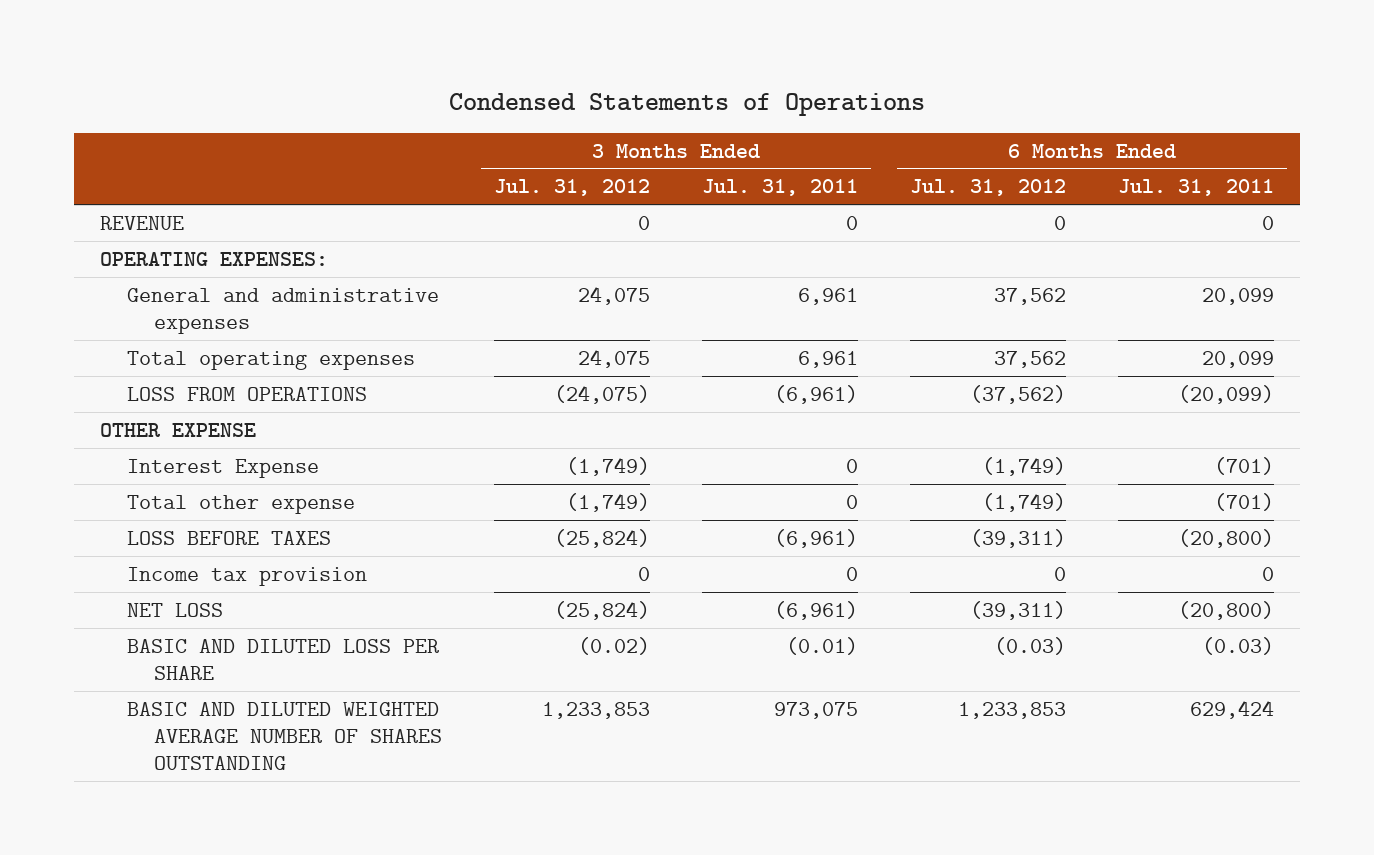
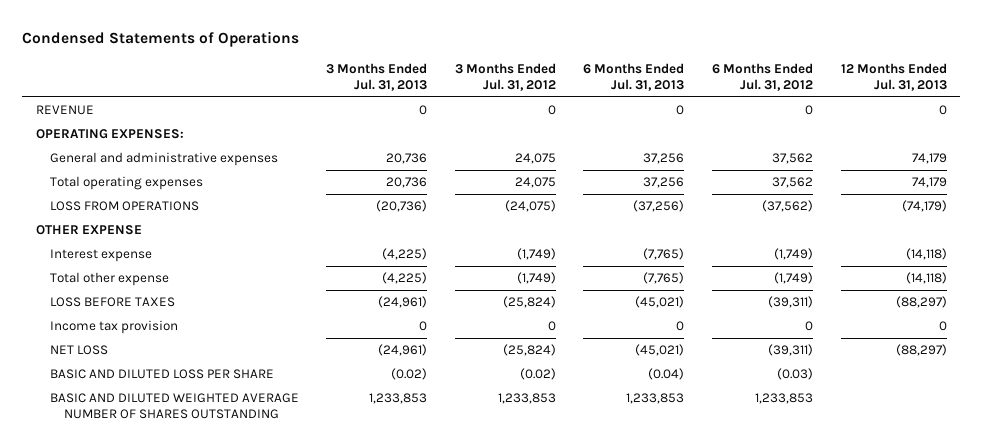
- | 3 Months Ended Jul. 31, 2012 | 3 Months Ended Jul. 31, 2011 | 6 Months Ended Jul. 31, 2012 | 6 Months Ended Jul. 31, 2011
+ | 3 Months Ended Jul. 31, 2013 | 3 Months Ended Jul. 31, 2012 | 6 Months Ended Jul. 31, 2013 | 6 Months Ended Jul. 31, 2012 | 12 Months Ended Jul. 31, 2013
- Interest Expense | (1,749) | 0 | (1,749) | (701)
+ Interest expense | (4,225) | (1,749) | (7,765) | (1,749) | (14,118)

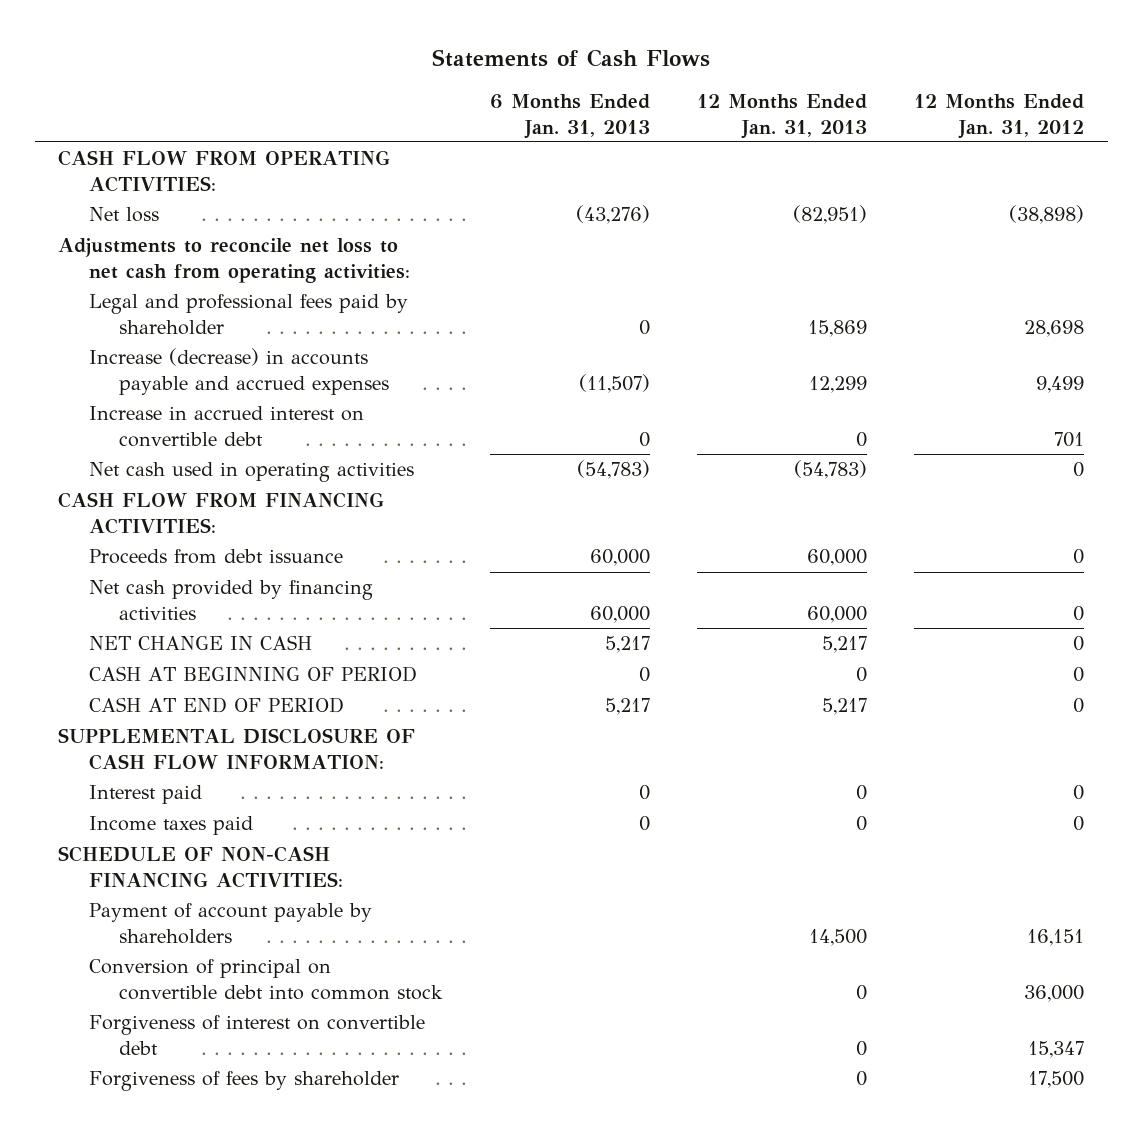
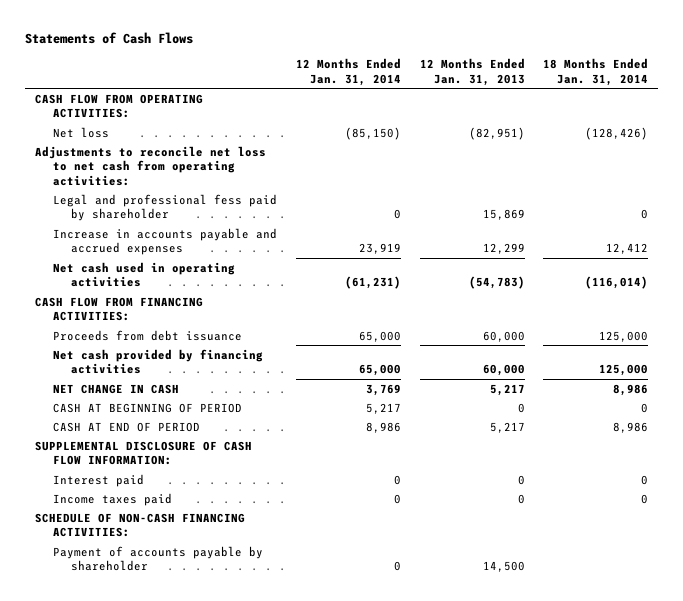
- | 6 Months Ended Jan. 31, 2013 | 12 Months Ended Jan. 31, 2013 | 12 Months Ended Jan. 31, 2012
+ | 12 Months Ended Jan. 31, 2014 | 12 Months Ended Jan. 31, 2013 | 18 Months Ended Jan. 31, 2014
- Legal and professional fees paid by shareholder | 0 | 15,869 | 28,698
- Increase (decrease) in accounts payable and accrued expenses | (11,507) | 12,299 | 9,499
- Increase in accrued interest on convertible debt | 0 | 0 | 701
+ Legal and professional fess paid by shareholder | 0 | 15,869 | 0
+ Increase in accounts payable and accrued expenses | 23,919 | 12,299 | 12,412
- Payment of account payable by shareholders | | 14,500 | 16,151
- Conversion of principal on convertible debt into common stock | | 0 | 36,000
- Forgiveness of interest on convertible debt | | 0 | 15,347
- Forgiveness of fees by shareholder | | 0 | 17,500
+ Payment of accounts payable by shareholder | 0 | 14,500 |

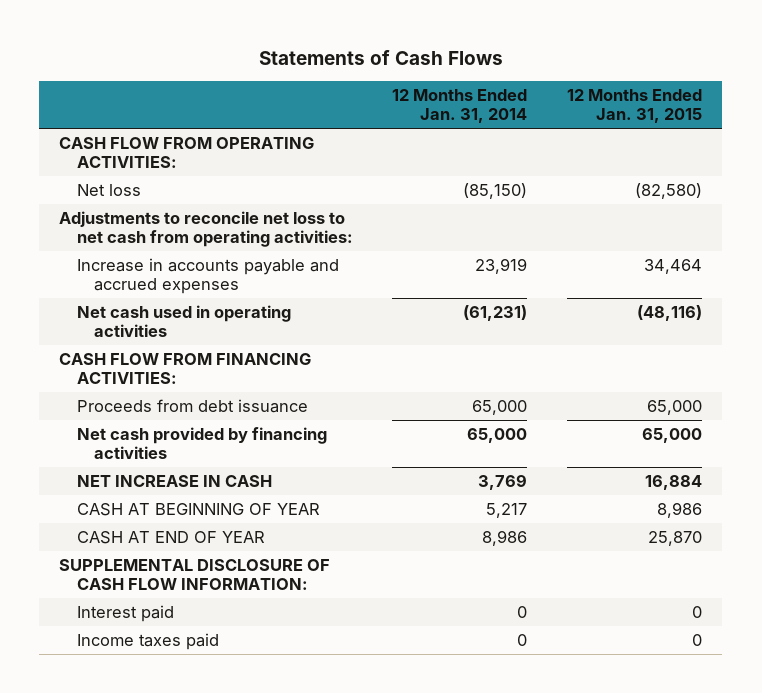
- | 12 Months Ended Jan. 31, 2014 | 12 Months Ended Jan. 31, 2013 | 18 Months Ended Jan. 31, 2014
+ | 12 Months Ended Jan. 31, 2014 | 12 Months Ended Jan. 31, 2015
- Legal and professional fess paid by shareholder | 0 | 15,869 | 0
- NET CHANGE IN CASH | 3,769 | 5,217 | 8,986
- CASH AT BEGINNING OF PERIOD | 5,217 | 0 | 0
- CASH AT END OF PERIOD | 8,986 | 5,217 | 8,986
+ NET INCREASE IN CASH | 3,769 | 16,884
+ CASH AT BEGINNING OF YEAR | 5,217 | 8,986
+ CASH AT END OF YEAR | 8,986 | 25,870
- SCHEDULE OF NON-CASH FINANCING ACTIVITIES:
- Payment of accounts payable by shareholder | 0 | 14,500 |

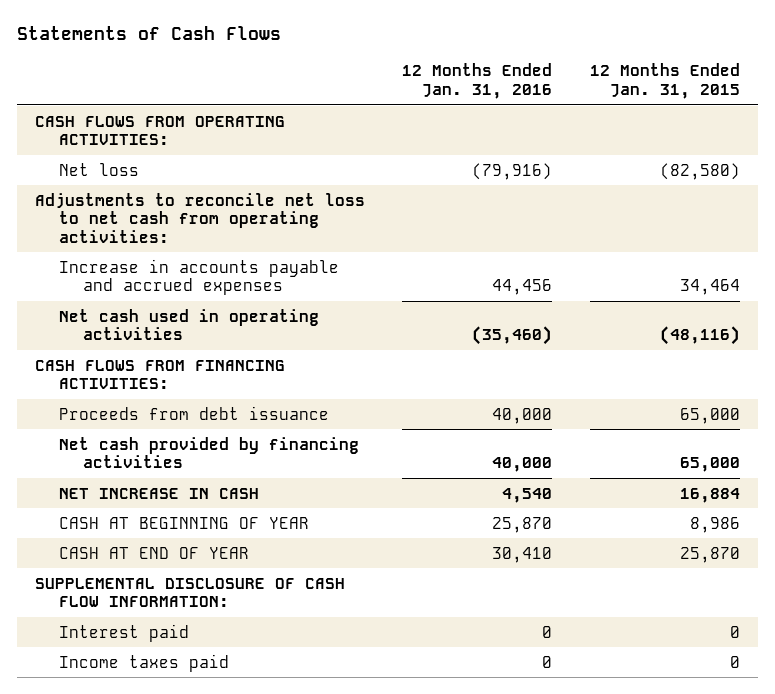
- | 12 Months Ended Jan. 31, 2014 | 12 Months Ended Jan. 31, 2015
+ | 12 Months Ended Jan. 31, 2016 | 12 Months Ended Jan. 31, 2015
- CASH FLOW FROM OPERATING ACTIVITIES:
+ CASH FLOWS FROM OPERATING ACTIVITIES:
- CASH FLOW FROM FINANCING ACTIVITIES:
+ CASH FLOWS FROM FINANCING ACTIVITIES:

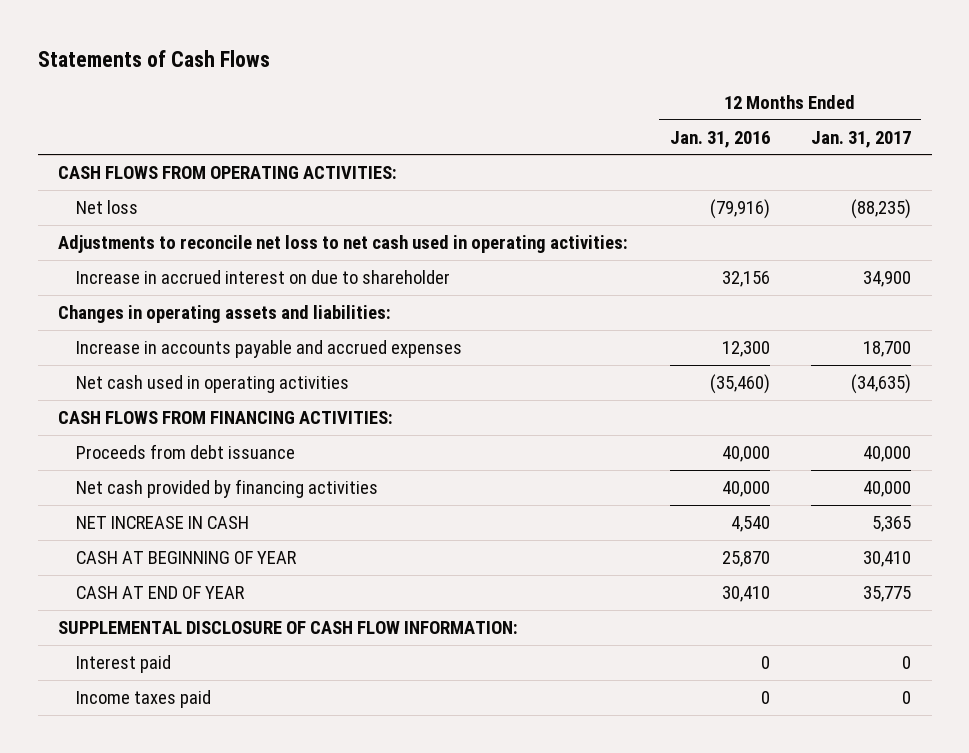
- | 12 Months Ended Jan. 31, 2016 | 12 Months Ended Jan. 31, 2015
+ | 12 Months Ended Jan. 31, 2016 | 12 Months Ended Jan. 31, 2017
- Adjustments to reconcile net loss to net cash from operating activities:
- Increase in accounts payable and accrued expenses | 44,456 | 34,464
+ Adjustments to reconcile net loss to net cash used in operating activities:
+ Increase in accrued interest on due to shareholder | 32,156 | 34,900
+ Changes in operating assets and liabilities:
+ Increase in accounts payable and accrued expenses | 12,300 | 18,700

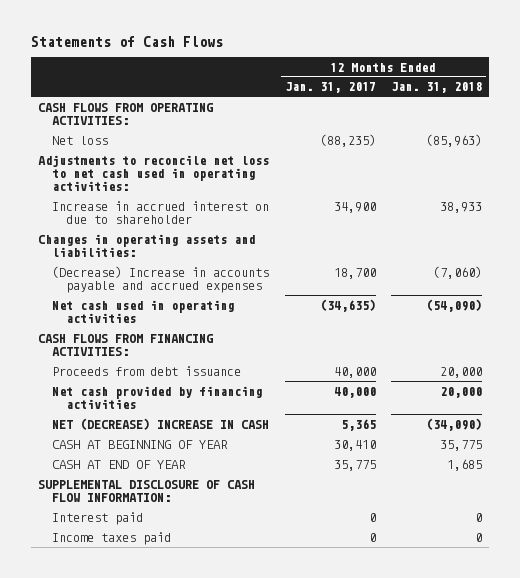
- | 12 Months Ended Jan. 31, 2016 | 12 Months Ended Jan. 31, 2017
+ | 12 Months Ended Jan. 31, 2017 | 12 Months Ended Jan. 31, 2018
- Increase in accounts payable and accrued expenses | 12,300 | 18,700
+ (Decrease) Increase in accounts payable and accrued expenses | 18,700 | (7,060)
- NET INCREASE IN CASH | 4,540 | 5,365
+ NET (DECREASE) INCREASE IN CASH | 5,365 | (34,090)

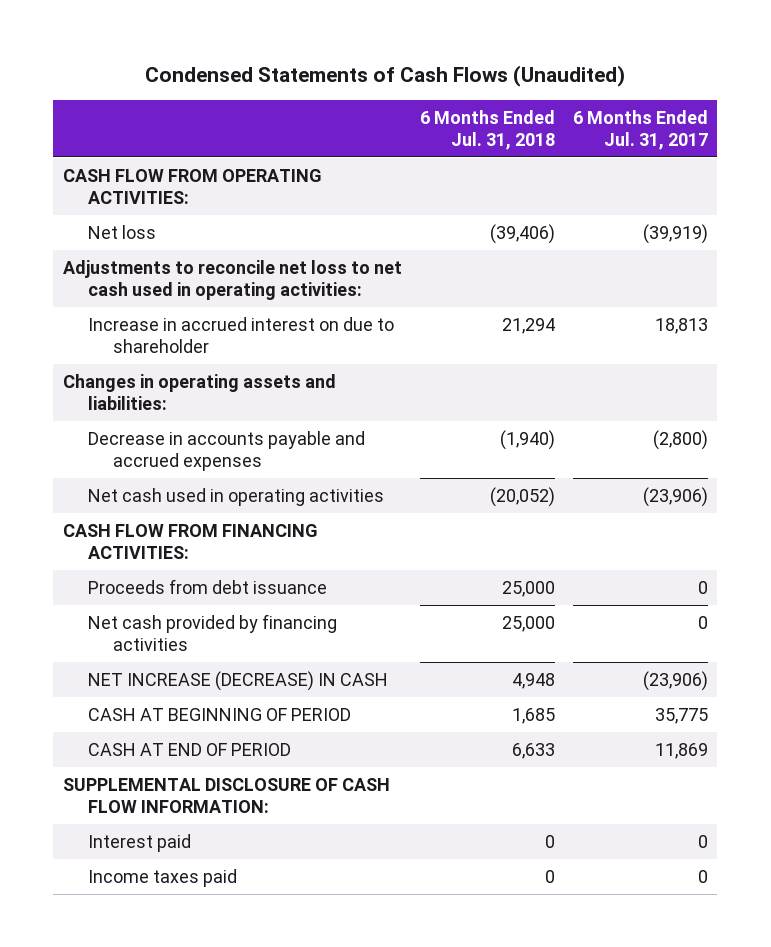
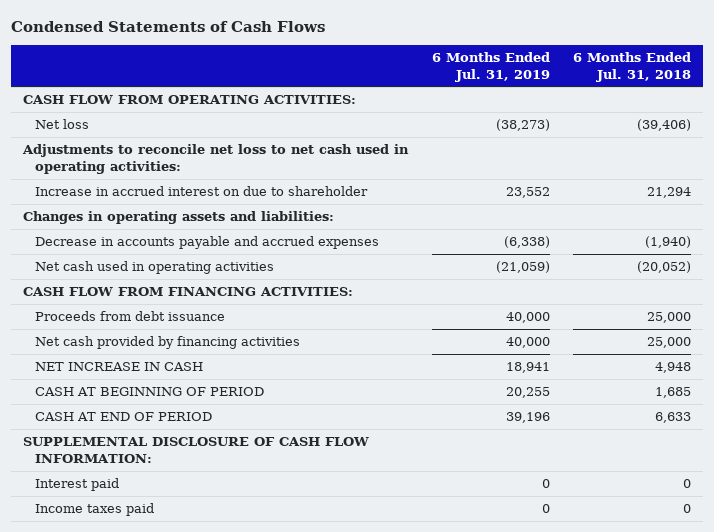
- Condensed Statements of Cash Flows (Unaudited)
+ Condensed Statements of Cash Flows
- | 6 Months Ended Jul. 31, 2018 | 6 Months Ended Jul. 31, 2017
+ | 6 Months Ended Jul. 31, 2019 | 6 Months Ended Jul. 31, 2018
- NET INCREASE (DECREASE) IN CASH | 4,948 | (23,906)
+ NET INCREASE IN CASH | 18,941 | 4,948

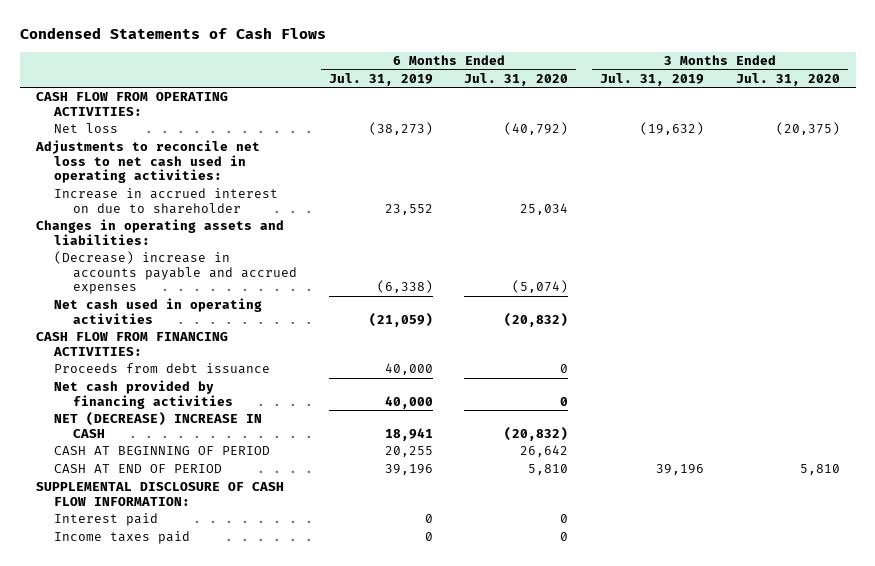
- | 6 Months Ended Jul. 31, 2019 | 6 Months Ended Jul. 31, 2018
+ | 6 Months Ended Jul. 31, 2019 | 6 Months Ended Jul. 31, 2020 | 3 Months Ended Jul. 31, 2019 | 3 Months Ended Jul. 31, 2020
- Decrease in accounts payable and accrued expenses | (6,338) | (1,940)
+ (Decrease) increase in accounts payable and accrued expenses | (6,338) | (5,074) | |
- NET INCREASE IN CASH | 18,941 | 4,948
+ NET (DECREASE) INCREASE IN CASH | 18,941 | (20,832) | |

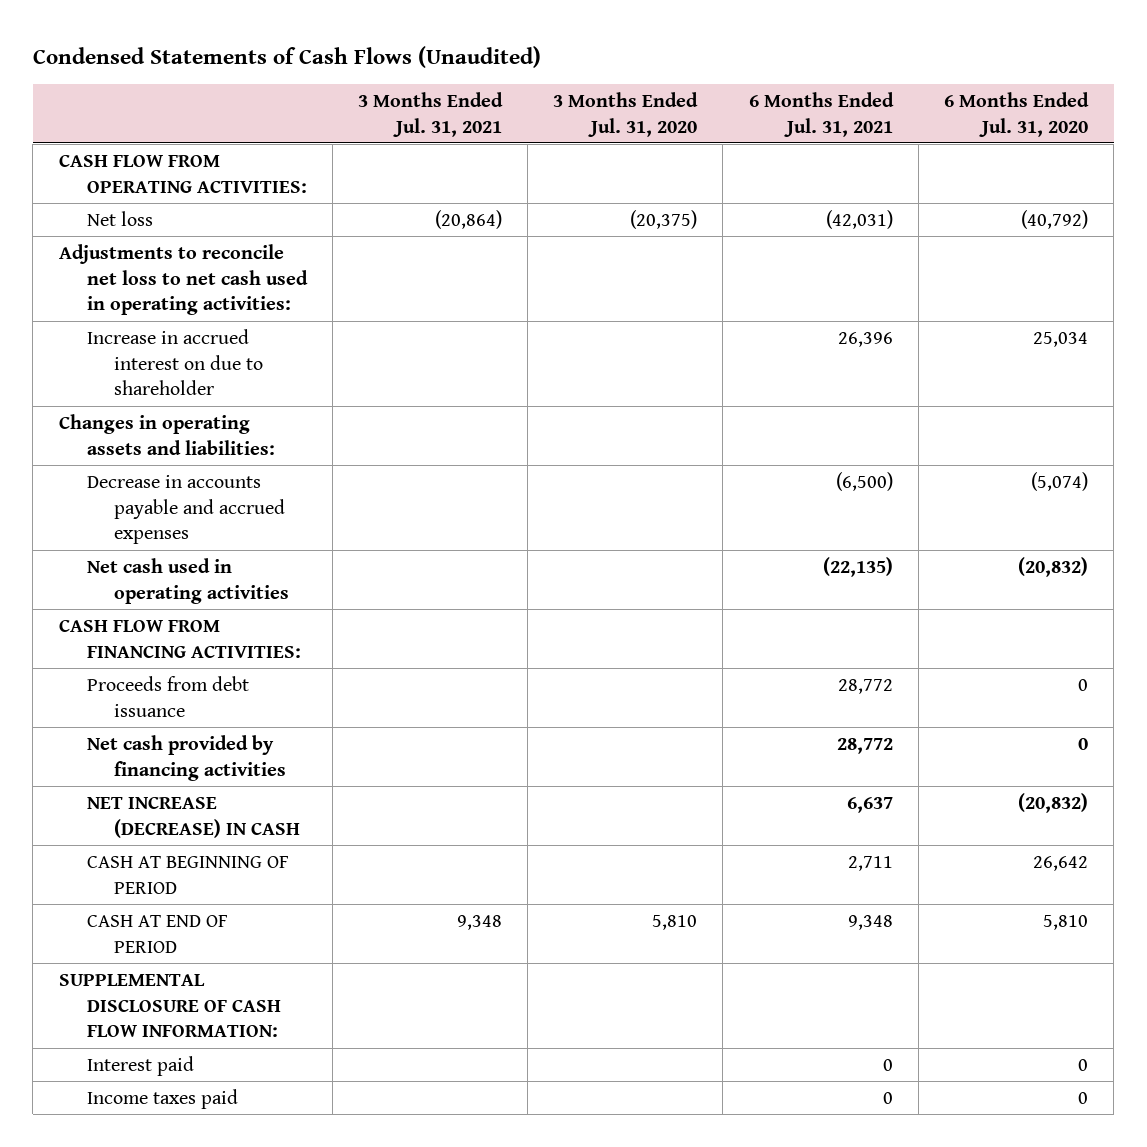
- Condensed Statements of Cash Flows
+ Condensed Statements of Cash Flows (Unaudited)
- | 6 Months Ended Jul. 31, 2019 | 6 Months Ended Jul. 31, 2020 | 3 Months Ended Jul. 31, 2019 | 3 Months Ended Jul. 31, 2020
+ | 3 Months Ended Jul. 31, 2021 | 3 Months Ended Jul. 31, 2020 | 6 Months Ended Jul. 31, 2021 | 6 Months Ended Jul. 31, 2020
- (Decrease) increase in accounts payable and accrued expenses | (6,338) | (5,074) | |
+ Decrease in accounts payable and accrued expenses | | | (6,500) | (5,074)
- NET (DECREASE) INCREASE IN CASH | 18,941 | (20,832) | |
+ NET INCREASE (DECREASE) IN CASH | | | 6,637 | (20,832)

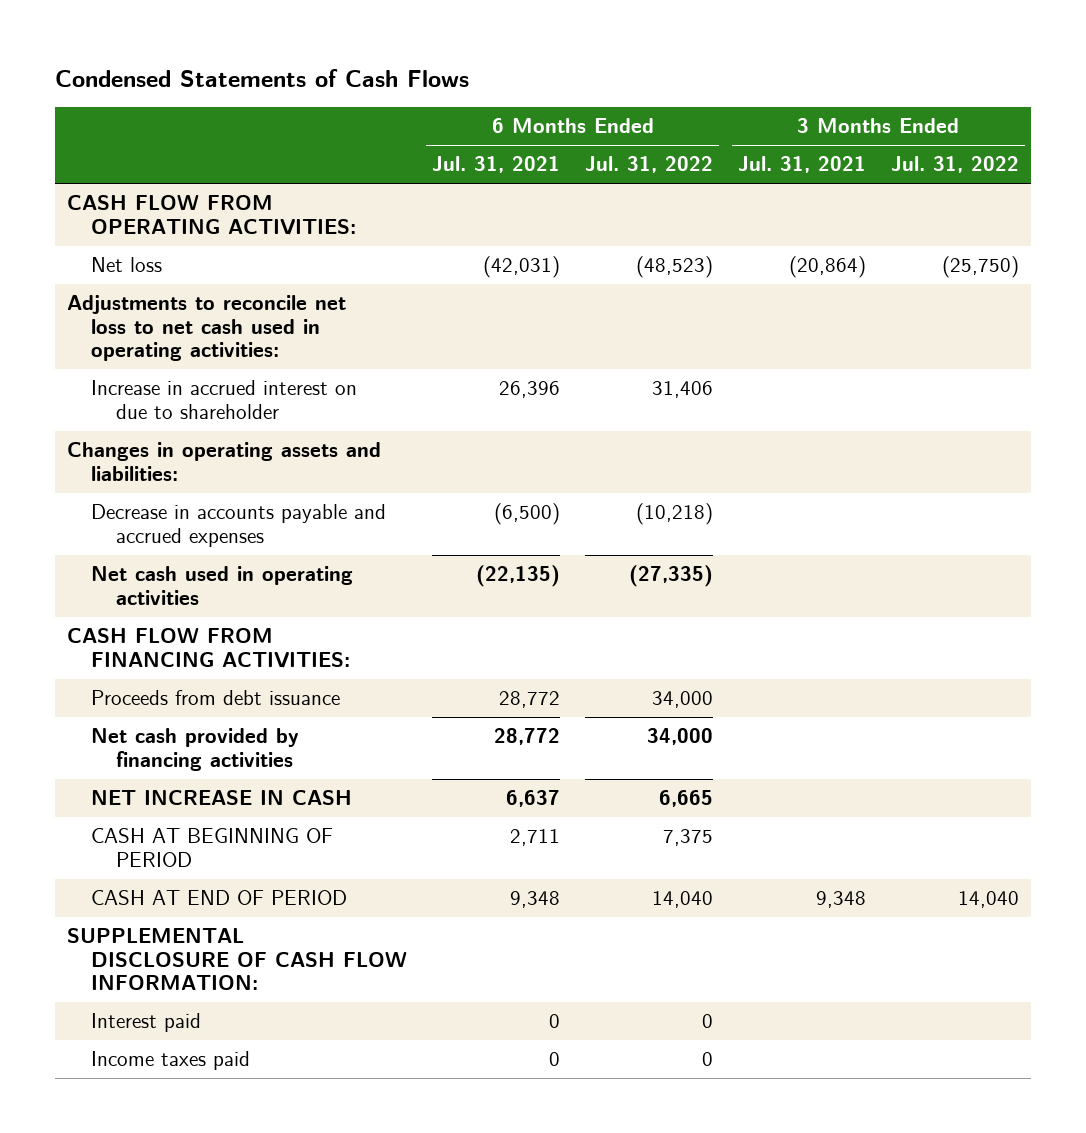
- Condensed Statements of Cash Flows (Unaudited)
+ Condensed Statements of Cash Flows
- | 3 Months Ended Jul. 31, 2021 | 3 Months Ended Jul. 31, 2020 | 6 Months Ended Jul. 31, 2021 | 6 Months Ended Jul. 31, 2020
+ | 6 Months Ended Jul. 31, 2021 | 6 Months Ended Jul. 31, 2022 | 3 Months Ended Jul. 31, 2021 | 3 Months Ended Jul. 31, 2022
- NET INCREASE (DECREASE) IN CASH | | | 6,637 | (20,832)
+ NET INCREASE IN CASH | 6,637 | 6,665 | |

